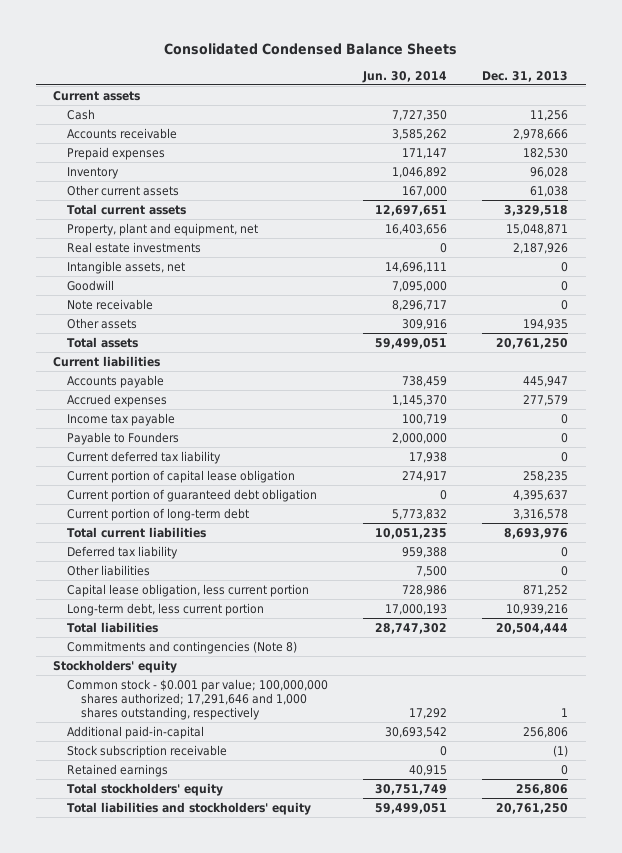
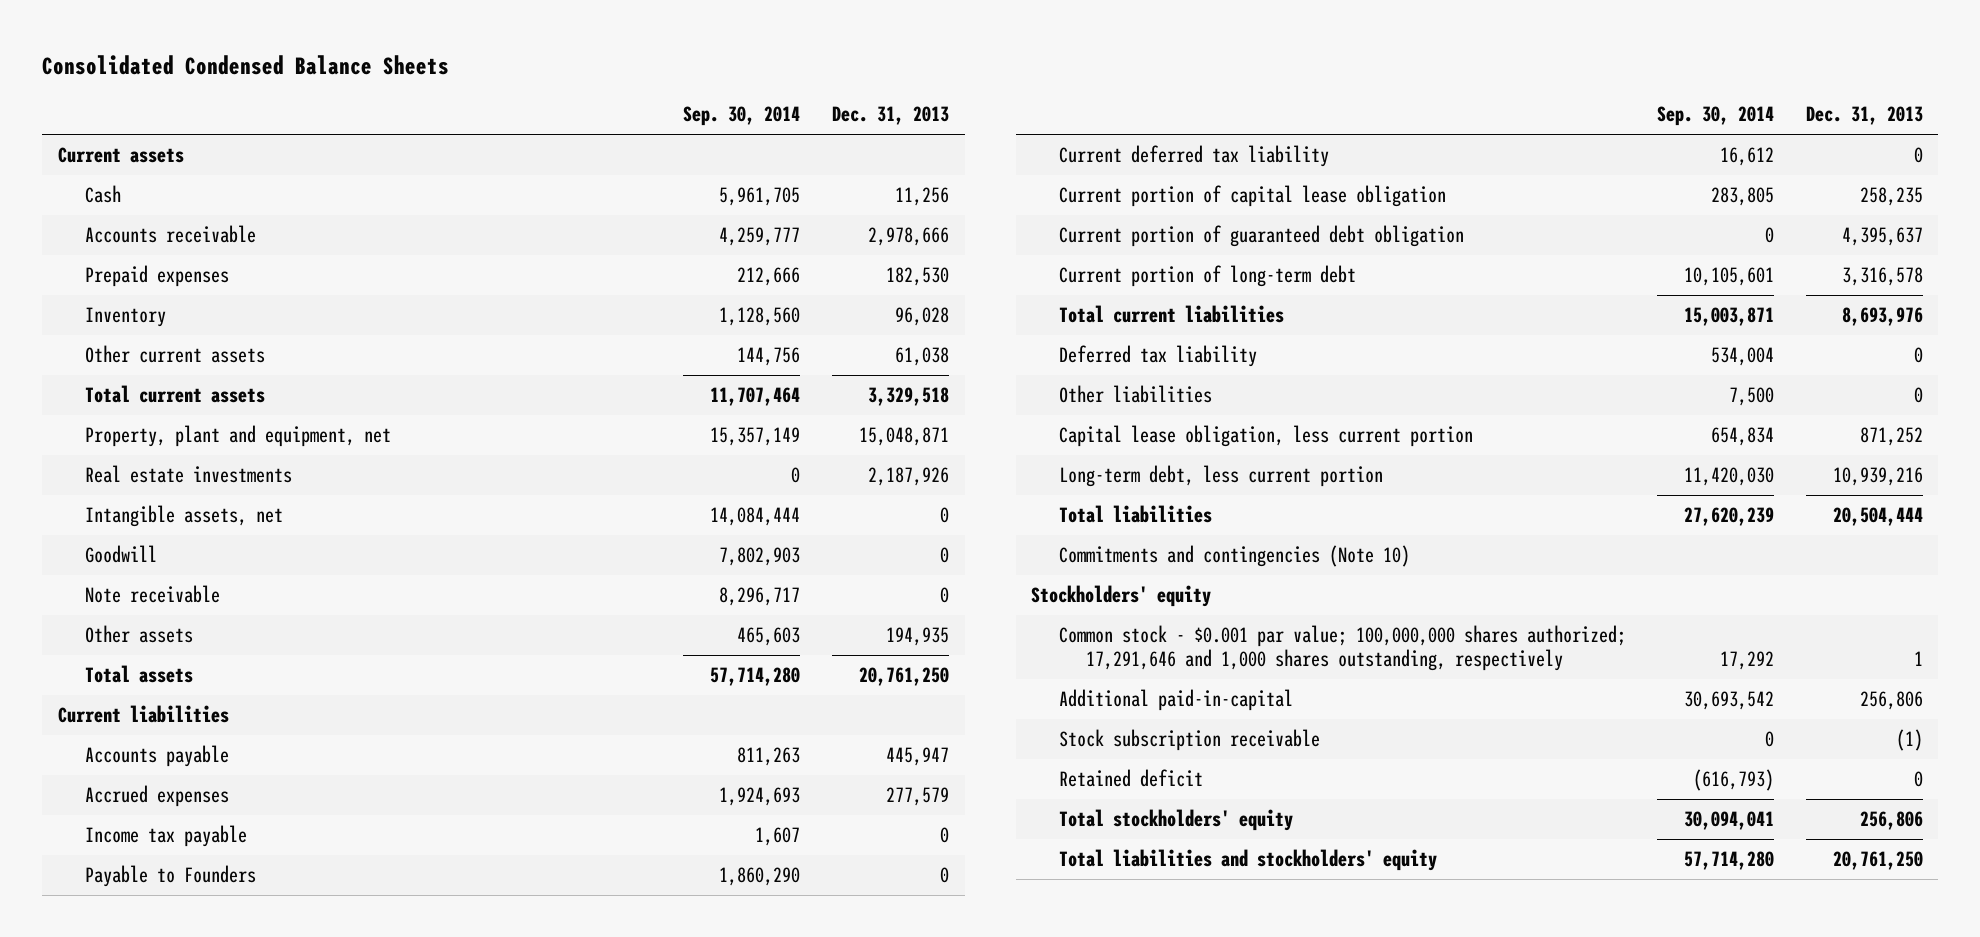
- | Jun. 30, 2014 | Dec. 31, 2013
+ | Sep. 30, 2014 | Dec. 31, 2013
- Commitments and contingencies (Note 8)
+ Commitments and contingencies (Note 10)
- Retained earnings | 40,915 | 0
+ Retained deficit | (616,793) | 0

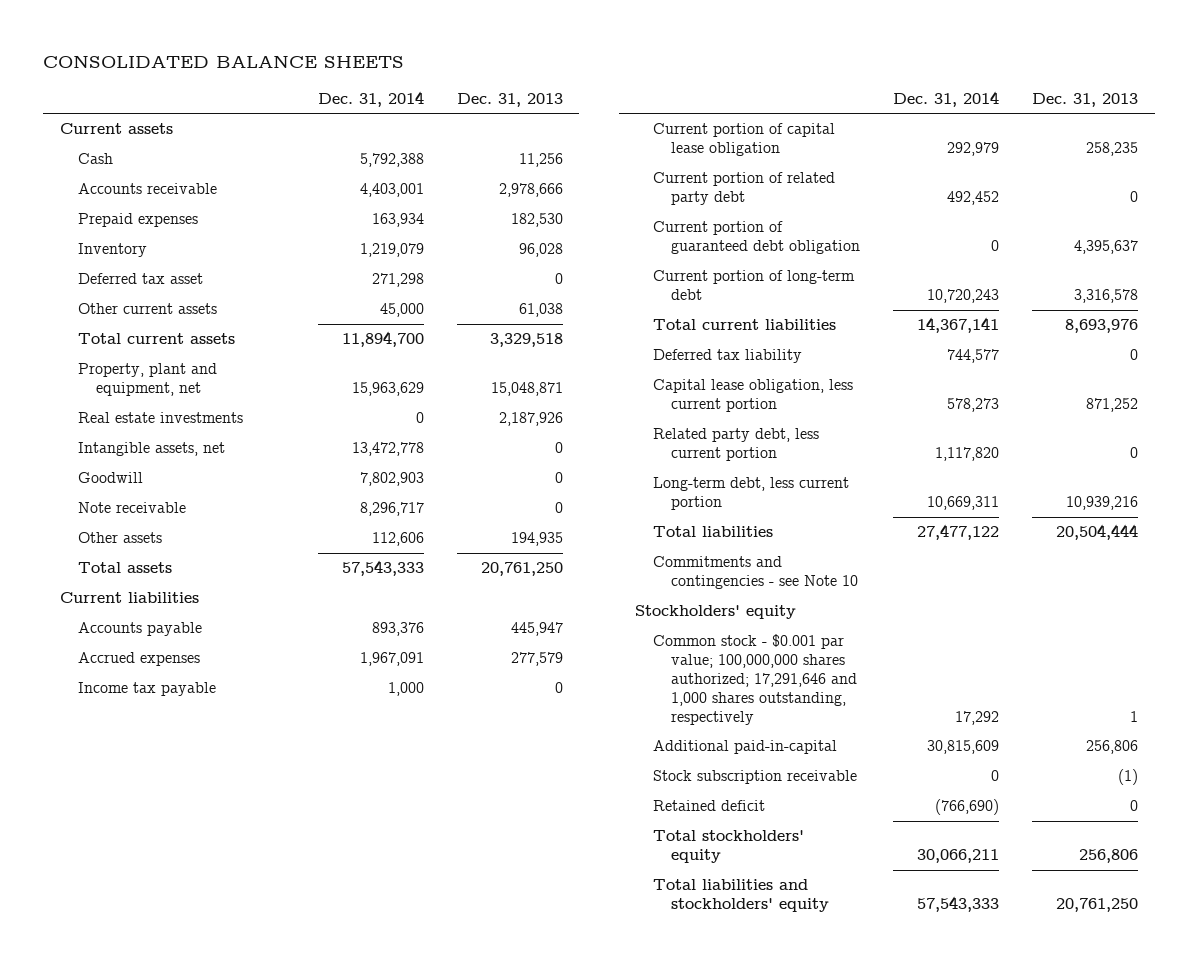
- Consolidated Condensed Balance Sheets
+ CONSOLIDATED BALANCE SHEETS
- | Sep. 30, 2014 | Dec. 31, 2013
+ | Dec. 31, 2014 | Dec. 31, 2013
+ Deferred tax asset | 271,298 | 0
- Payable to Founders | 1,860,290 | 0
- Current deferred tax liability | 16,612 | 0
+ Current portion of related party debt | 492,452 | 0
- Other liabilities | 7,500 | 0
+ Related party debt, less current portion | 1,117,820 | 0
- Commitments and contingencies (Note 10)
+ Commitments and contingencies - see Note 10

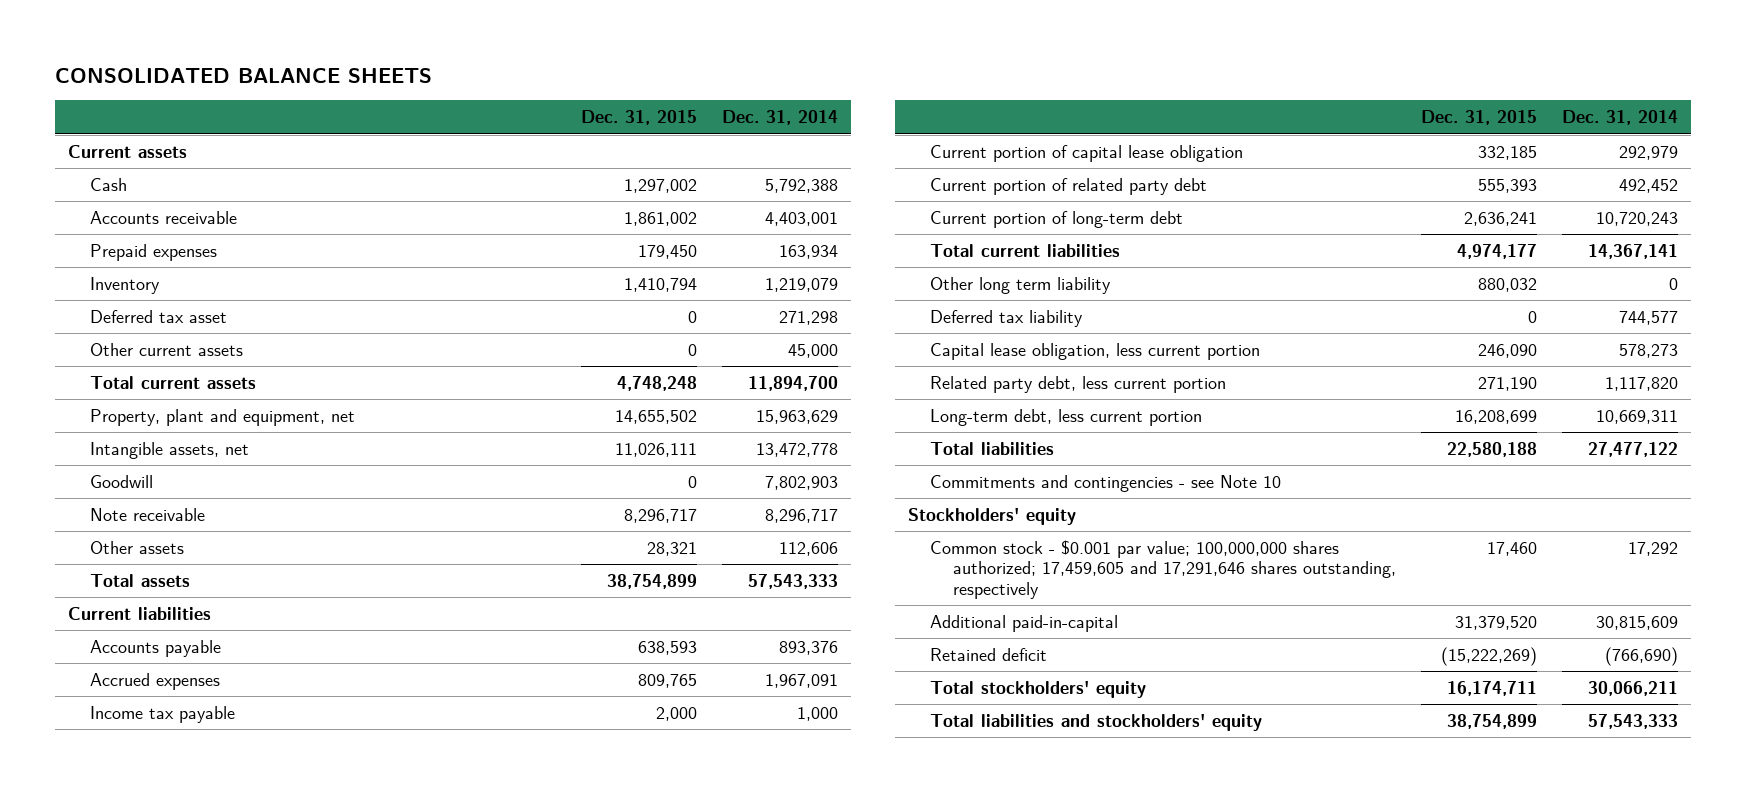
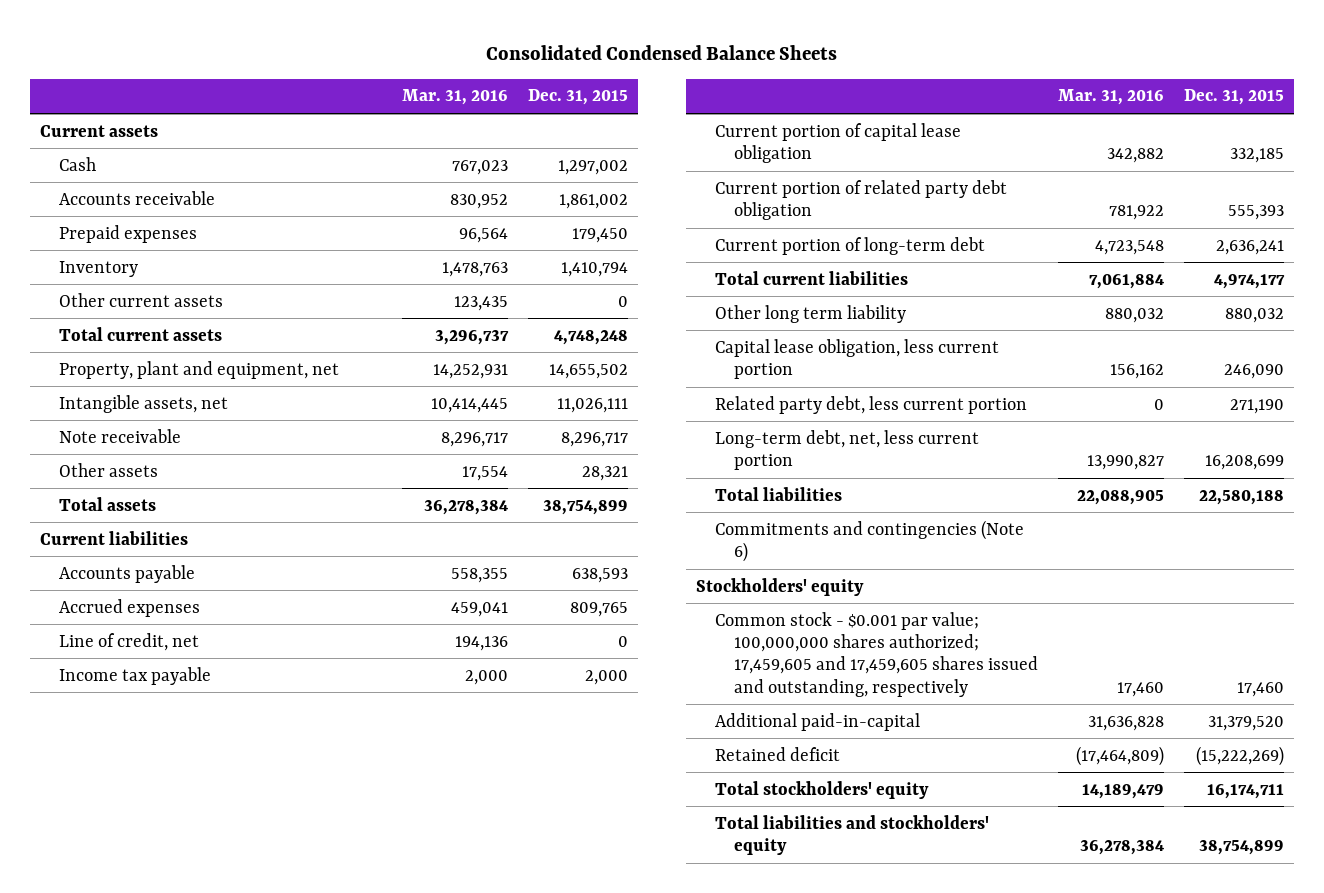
- CONSOLIDATED BALANCE SHEETS
+ Consolidated Condensed Balance Sheets
- | Dec. 31, 2015 | Dec. 31, 2014
+ | Mar. 31, 2016 | Dec. 31, 2015
- Deferred tax asset | 0 | 271,298
- Goodwill | 0 | 7,802,903
+ Line of credit, net | 194,136 | 0
- Current portion of related party debt | 555,393 | 492,452
+ Current portion of related party debt obligation | 781,922 | 555,393
- Deferred tax liability | 0 | 744,577
- Long-term debt, less current portion | 16,208,699 | 10,669,311
+ Long-term debt, net, less current portion | 13,990,827 | 16,208,699
- Commitments and contingencies - see Note 10
+ Commitments and contingencies (Note 6)
- Common stock - $0.001 par value; 100,000,000 shares authorized; 17,459,605 and 17,291,646 shares outstanding, respectively | 17,460 | 17,292
+ Common stock - $0.001 par value; 100,000,000 shares authorized; 17,459,605 and 17,459,605 shares issued and outstanding, respectively | 17,460 | 17,460

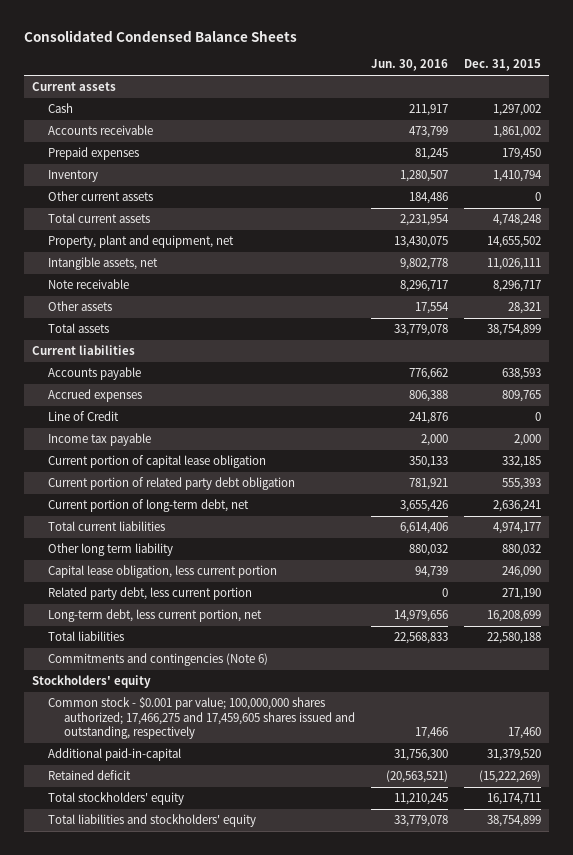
- | Mar. 31, 2016 | Dec. 31, 2015
+ | Jun. 30, 2016 | Dec. 31, 2015
- Line of credit, net | 194,136 | 0
+ Line of Credit | 241,876 | 0
- Current portion of long-term debt | 4,723,548 | 2,636,241
+ Current portion of long-term debt, net | 3,655,426 | 2,636,241
- Long-term debt, net, less current portion | 13,990,827 | 16,208,699
+ Long-term debt, less current portion, net | 14,979,656 | 16,208,699
- Common stock - $0.001 par value; 100,000,000 shares authorized; 17,459,605 and 17,459,605 shares issued and outstanding, respectively | 17,460 | 17,460
+ Common stock - $0.001 par value; 100,000,000 shares authorized; 17,466,275 and 17,459,605 shares issued and outstanding, respectively | 17,466 | 17,460

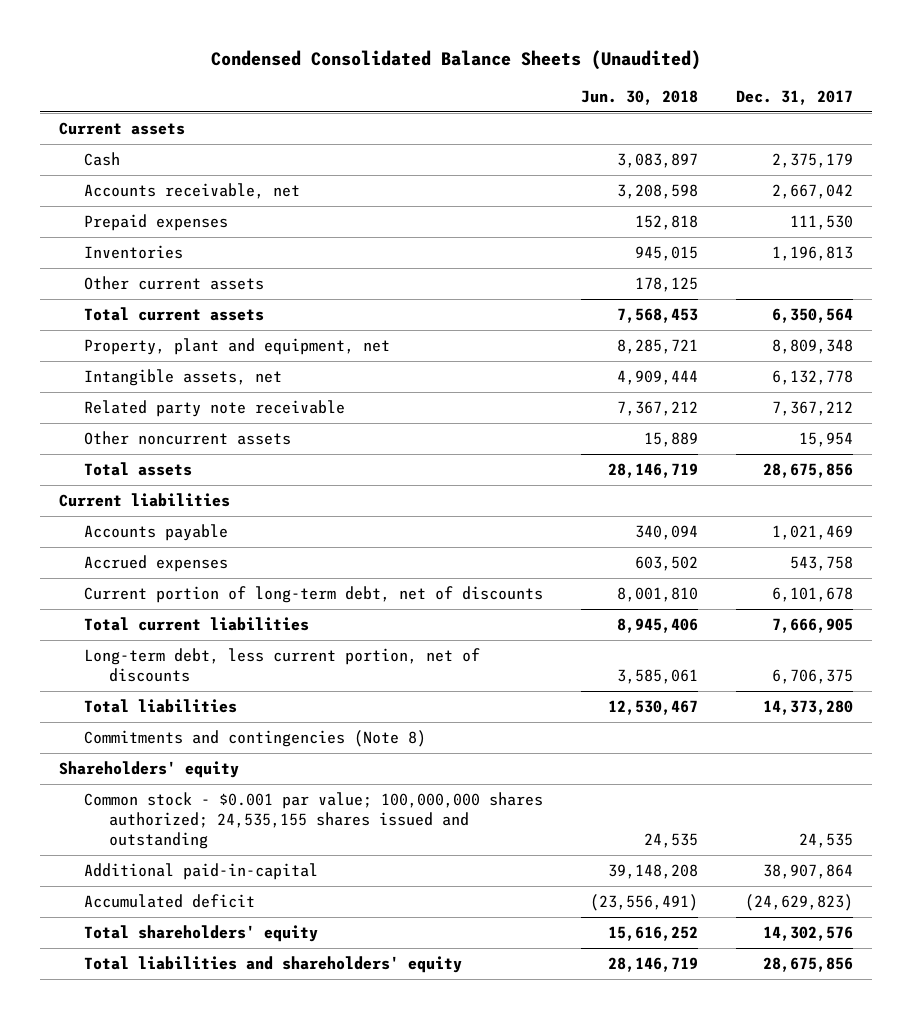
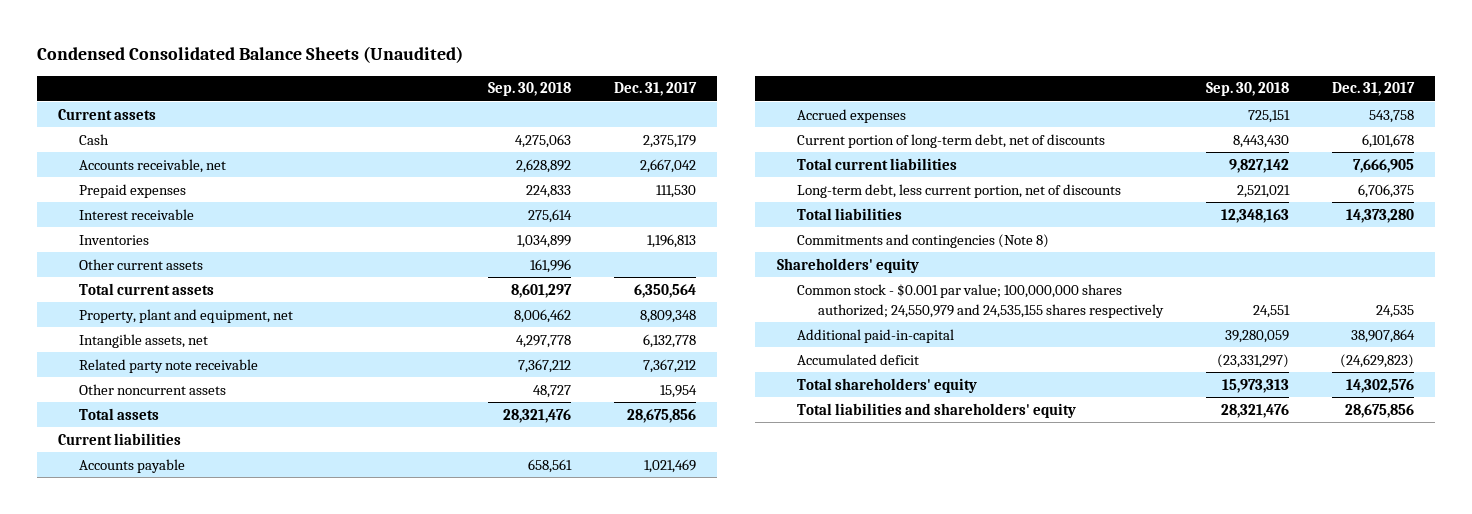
- | Jun. 30, 2018 | Dec. 31, 2017
+ | Sep. 30, 2018 | Dec. 31, 2017
+ Interest receivable | 275,614 |
- Common stock - $0.001 par value; 100,000,000 shares authorized; 24,535,155 shares issued and outstanding | 24,535 | 24,535
+ Common stock - $0.001 par value; 100,000,000 shares authorized; 24,550,979 and 24,535,155 shares respectively | 24,551 | 24,535

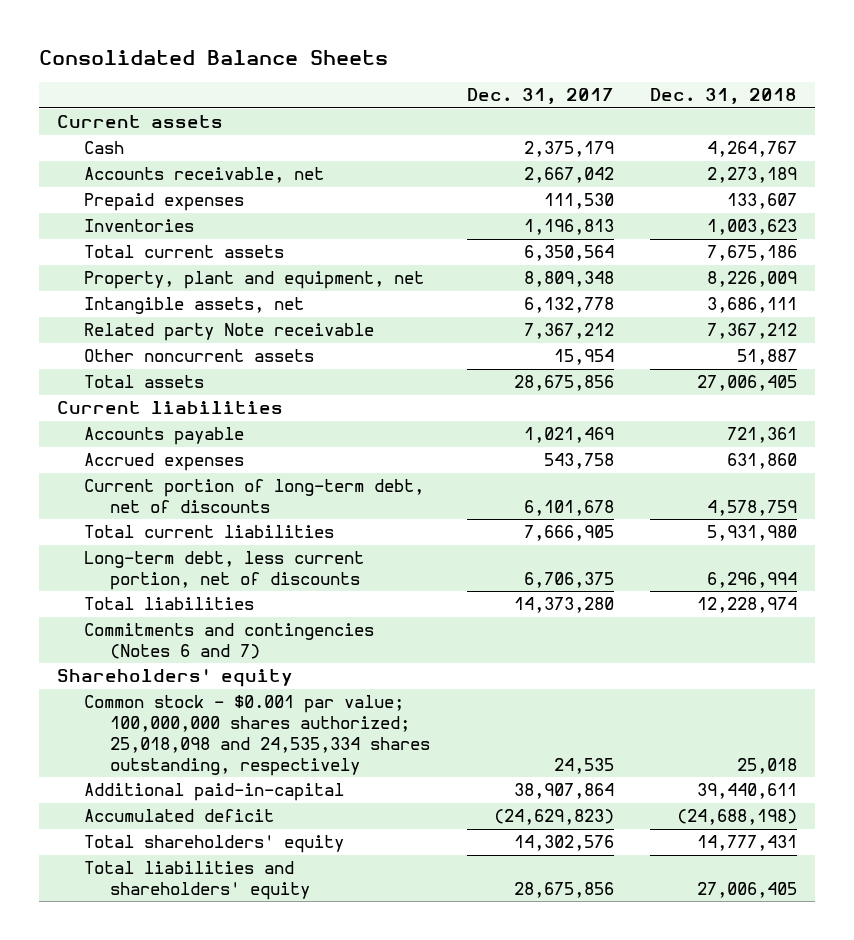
- Condensed Consolidated Balance Sheets (Unaudited)
+ Consolidated Balance Sheets
- | Sep. 30, 2018 | Dec. 31, 2017
+ | Dec. 31, 2017 | Dec. 31, 2018
- Interest receivable | 275,614 |
- Other current assets | 161,996 |
- Related party note receivable | 7,367,212 | 7,367,212
+ Related party Note receivable | 7,367,212 | 7,367,212
- Commitments and contingencies (Note 8)
+ Commitments and contingencies (Notes 6 and 7)
- Common stock - $0.001 par value; 100,000,000 shares authorized; 24,550,979 and 24,535,155 shares respectively | 24,551 | 24,535
+ Common stock - $0.001 par value; 100,000,000 shares authorized; 25,018,098 and 24,535,334 shares outstanding, respectively | 24,535 | 25,018

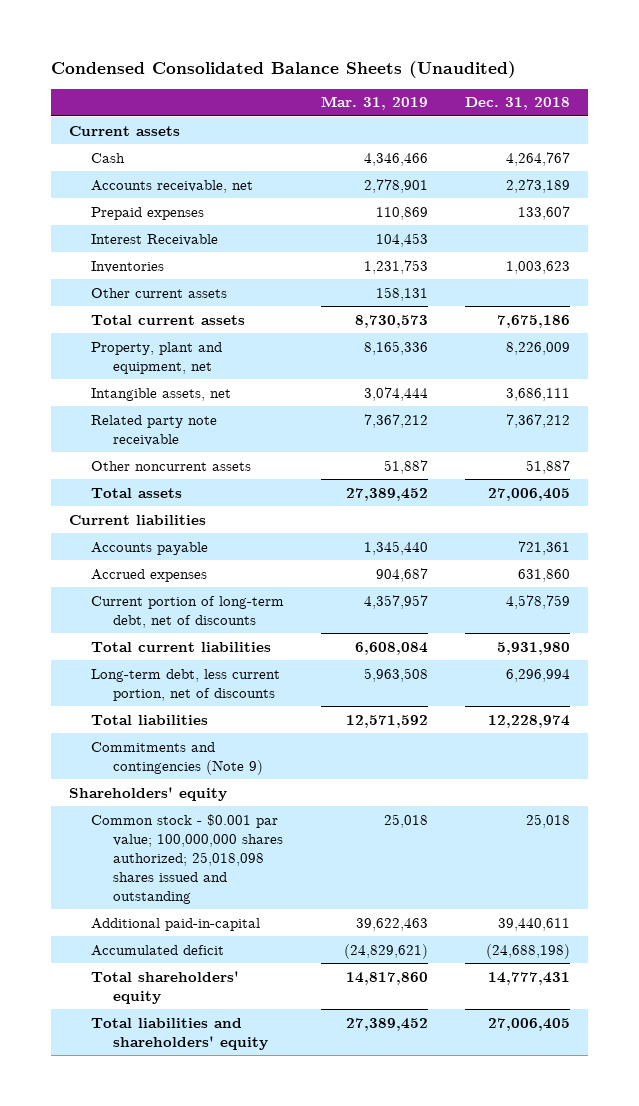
- Consolidated Balance Sheets
+ Condensed Consolidated Balance Sheets (Unaudited)
- | Dec. 31, 2017 | Dec. 31, 2018
+ | Mar. 31, 2019 | Dec. 31, 2018
+ Interest Receivable | 104,453 |
+ Other current assets | 158,131 |
- Related party Note receivable | 7,367,212 | 7,367,212
+ Related party note receivable | 7,367,212 | 7,367,212
- Commitments and contingencies (Notes 6 and 7)
+ Commitments and contingencies (Note 9)
- Common stock - $0.001 par value; 100,000,000 shares authorized; 25,018,098 and 24,535,334 shares outstanding, respectively | 24,535 | 25,018
+ Common stock - $0.001 par value; 100,000,000 shares authorized; 25,018,098 shares issued and outstanding | 25,018 | 25,018

